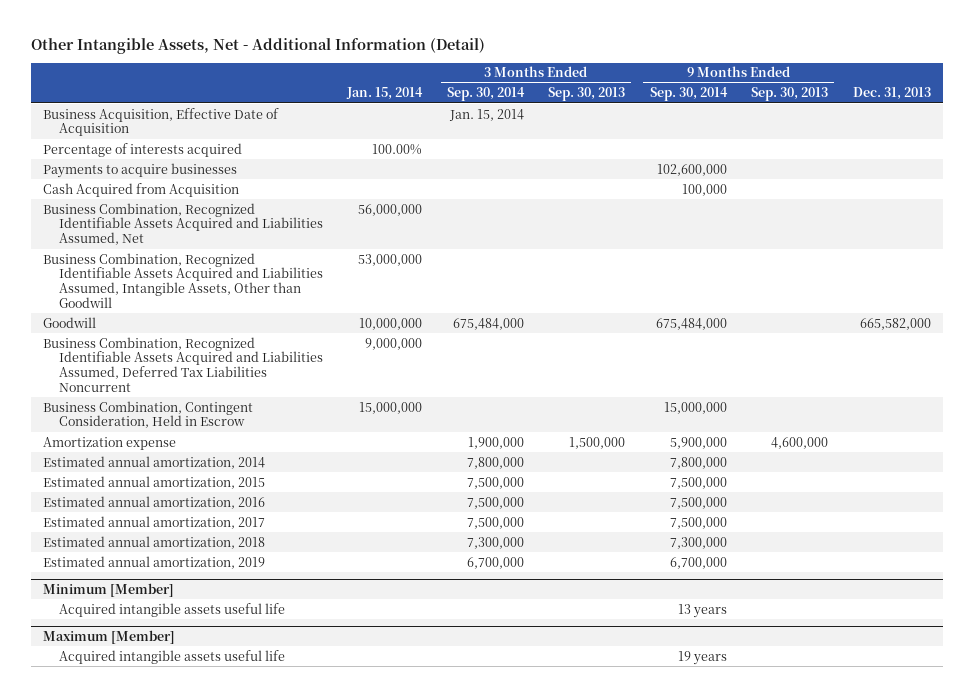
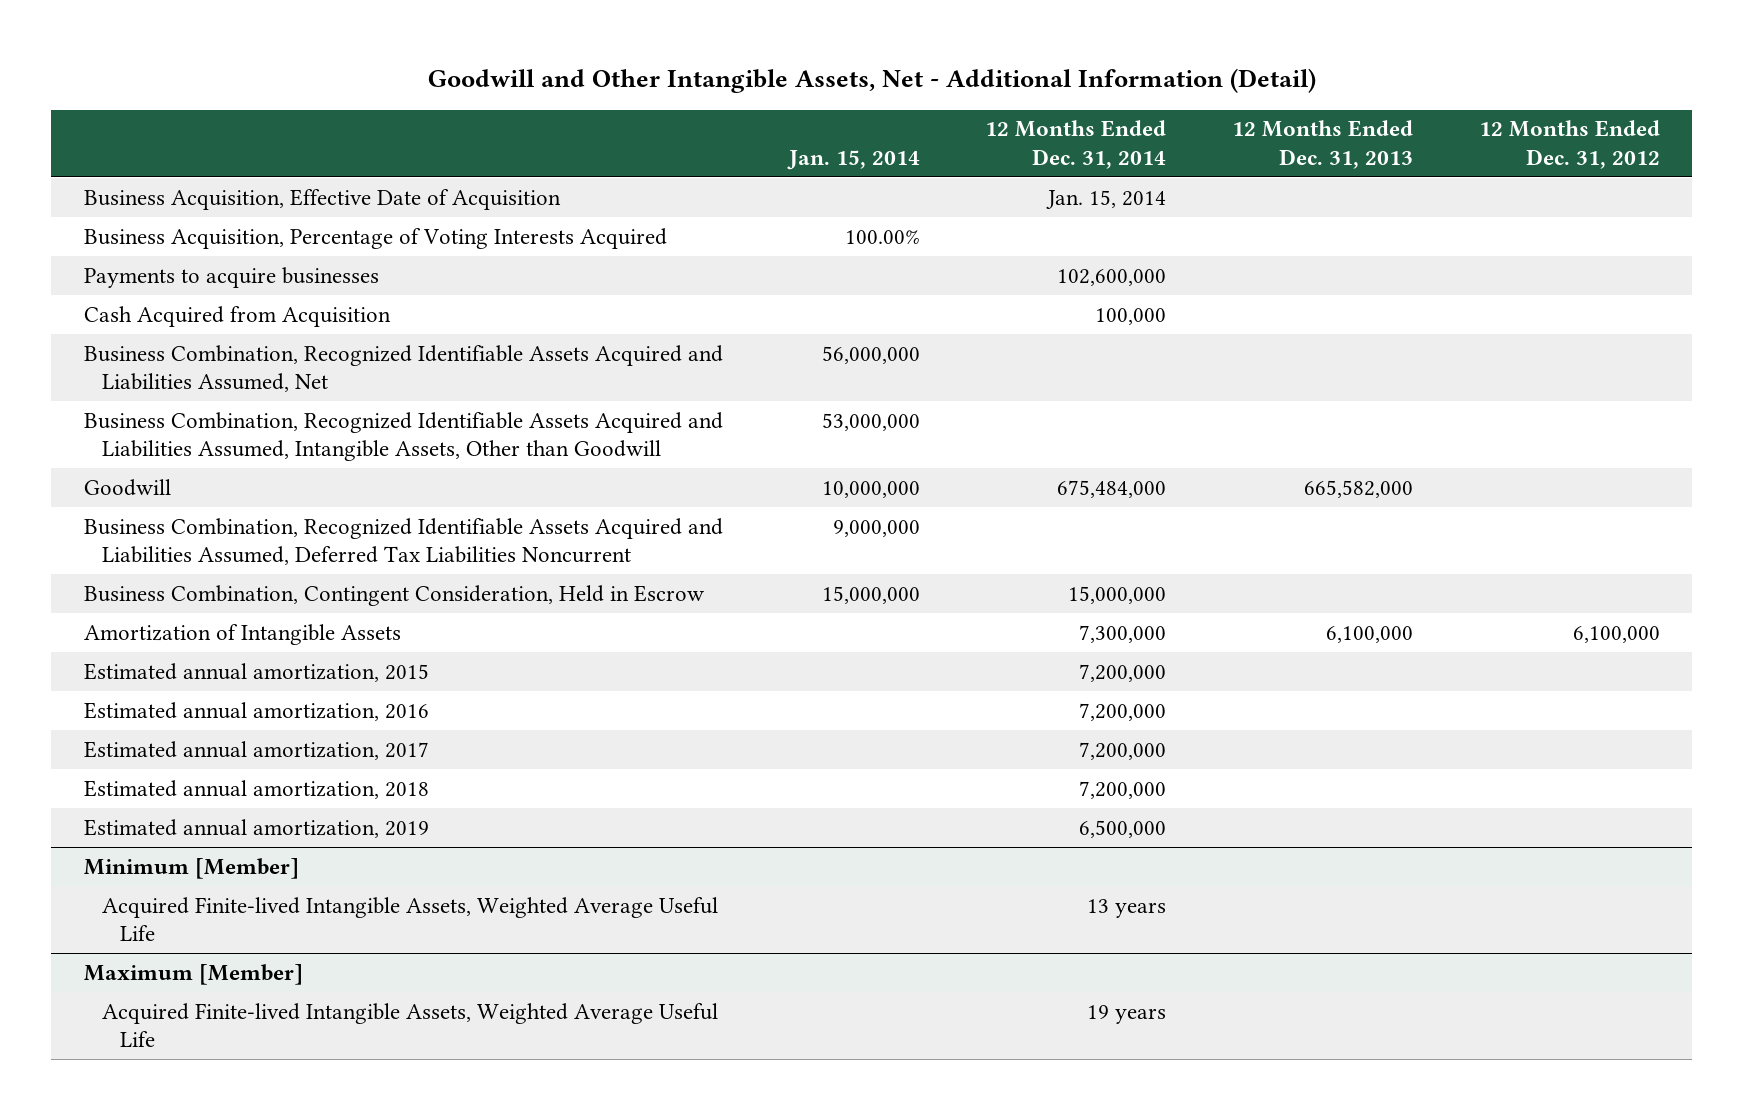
- Other Intangible Assets, Net - Additional Information (Detail)
+ Goodwill and Other Intangible Assets, Net - Additional Information (Detail)
- | Jan. 15, 2014 | 3 Months Ended Sep. 30, 2014 | 3 Months Ended Sep. 30, 2013 | 9 Months Ended Sep. 30, 2014 | 9 Months Ended Sep. 30, 2013 | Dec. 31, 2013
+ | Jan. 15, 2014 | 12 Months Ended Dec. 31, 2014 | 12 Months Ended Dec. 31, 2013 | 12 Months Ended Dec. 31, 2012
- Percentage of interests acquired | 100.00% | | | | |
+ Business Acquisition, Percentage of Voting Interests Acquired | 100.00% | | |
- Amortization expense | | 1,900,000 | 1,500,000 | 5,900,000 | 4,600,000 |
- Estimated annual amortization, 2014 | | 7,800,000 | | 7,800,000 | |
+ Amortization of Intangible Assets | | 7,300,000 | 6,100,000 | 6,100,000
@ Minimum [Member]
- Acquired intangible assets useful life | | | | 13 years | |
+ Acquired Finite-lived Intangible Assets, Weighted Average Useful Life | | 13 years | |
@ Maximum [Member]
- Acquired intangible assets useful life | | | | 19 years | |
+ Acquired Finite-lived Intangible Assets, Weighted Average Useful Life | | 19 years | |

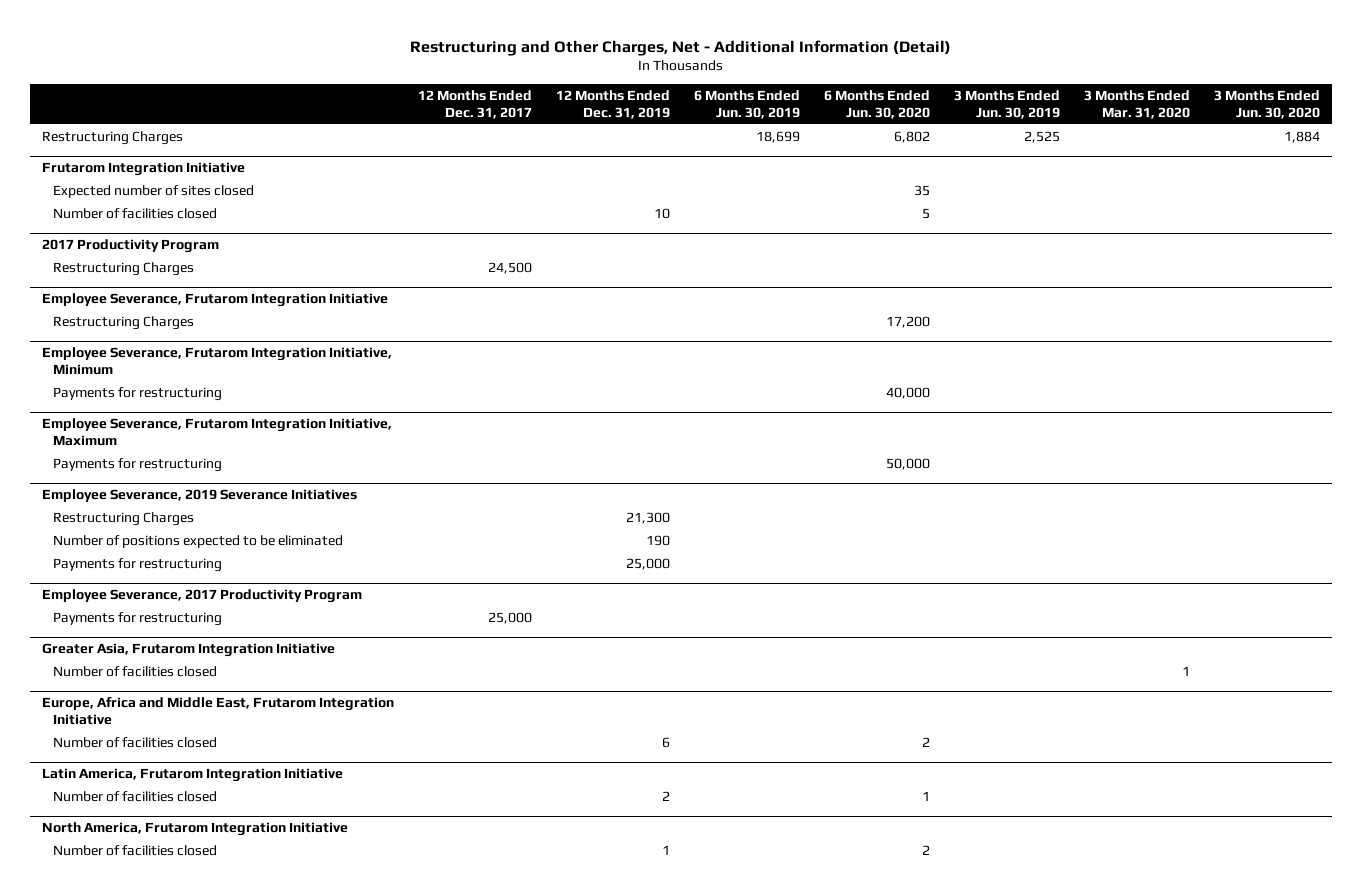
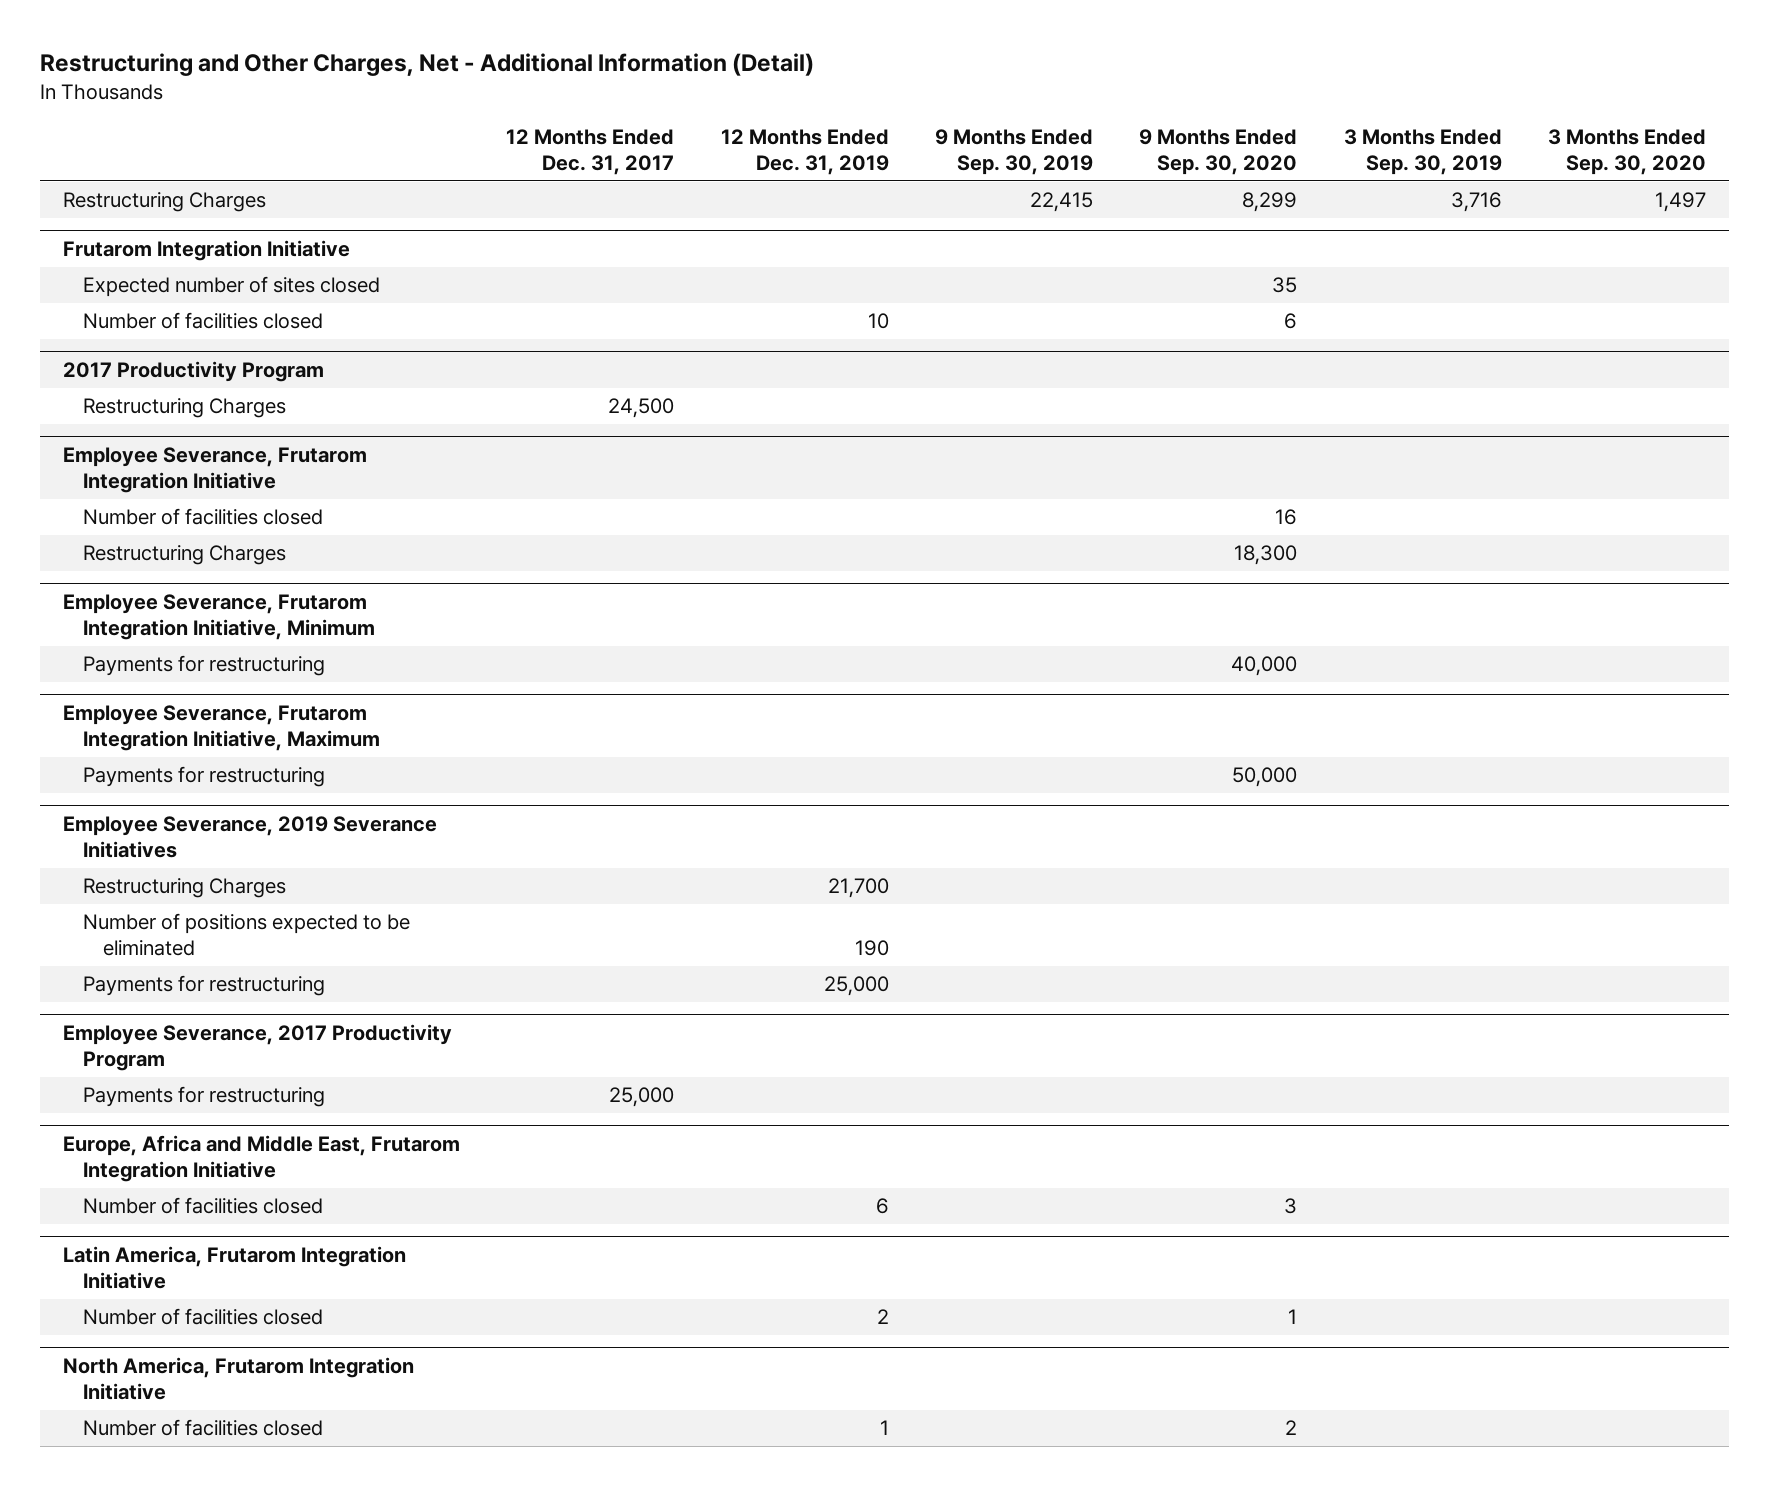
- | 12 Months Ended Dec. 31, 2017 | 12 Months Ended Dec. 31, 2019 | 6 Months Ended Jun. 30, 2019 | 6 Months Ended Jun. 30, 2020 | 3 Months Ended Jun. 30, 2019 | 3 Months Ended Mar. 31, 2020 | 3 Months Ended Jun. 30, 2020
+ | 12 Months Ended Dec. 31, 2017 | 12 Months Ended Dec. 31, 2019 | 9 Months Ended Sep. 30, 2019 | 9 Months Ended Sep. 30, 2020 | 3 Months Ended Sep. 30, 2019 | 3 Months Ended Sep. 30, 2020
@ Employee Severance, Frutarom Integration Initiative
+ Number of facilities closed | | | | 16 | |
@ Employee Severance, 2019 Severance Initiatives
- Restructuring Charges | | 21,300 | | | | |
+ Restructuring Charges | | 21,700 | | | |
- Greater Asia, Frutarom Integration Initiative
- Number of facilities closed | | | | | | 1 |

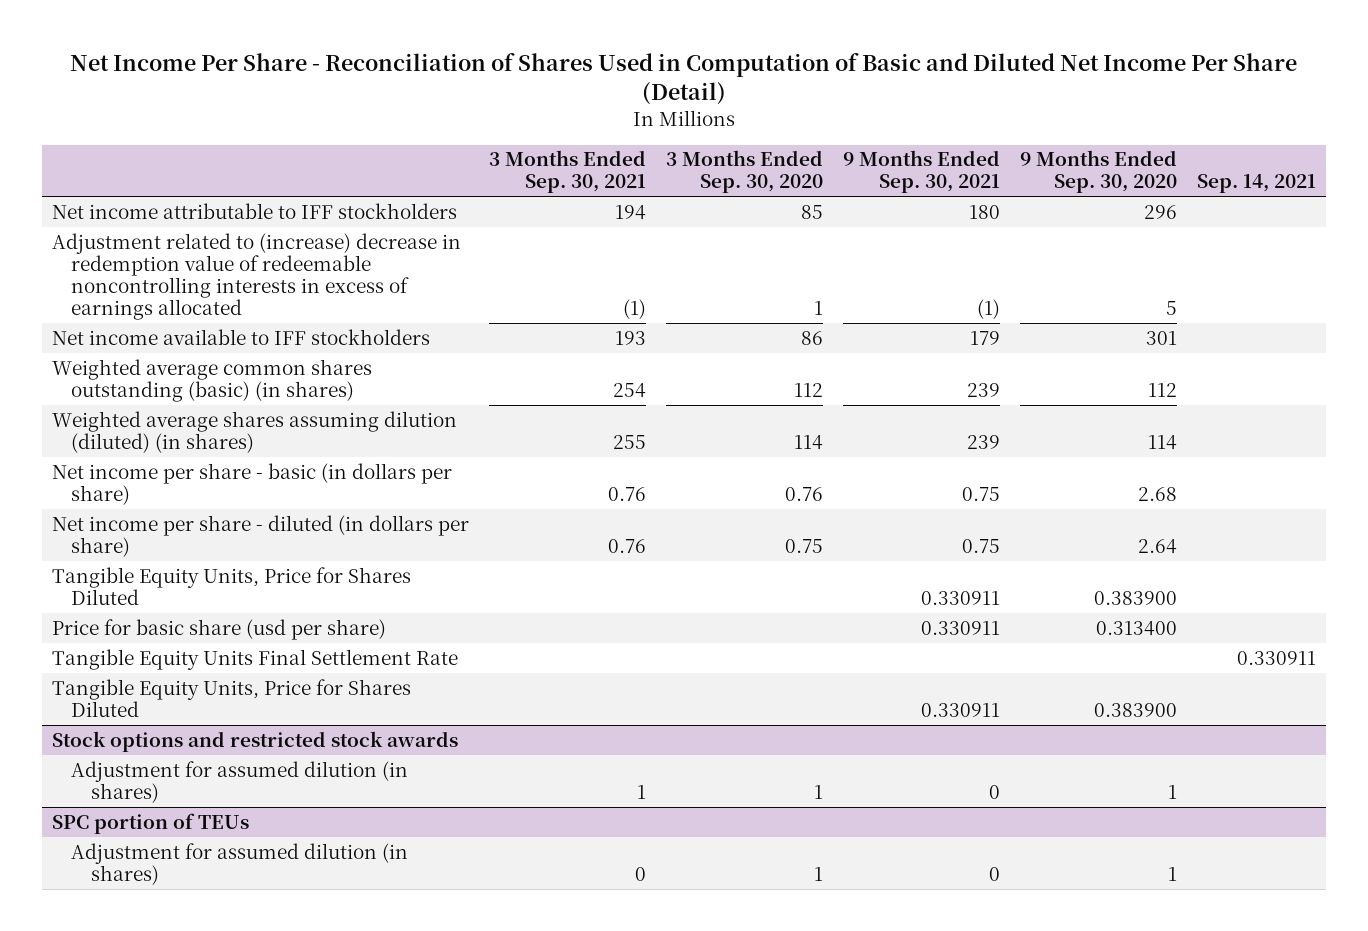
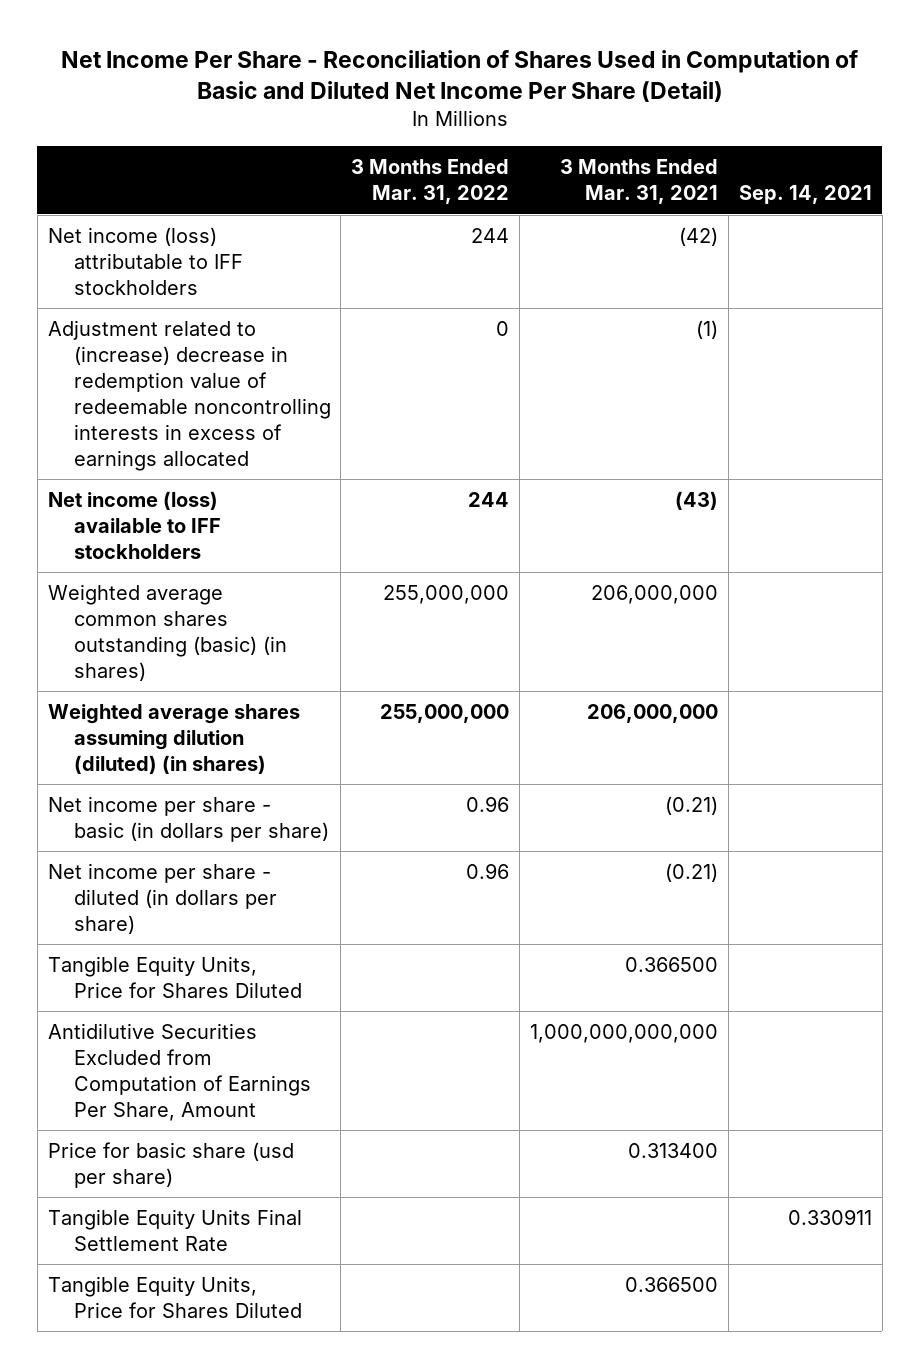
- | 3 Months Ended Sep. 30, 2021 | 3 Months Ended Sep. 30, 2020 | 9 Months Ended Sep. 30, 2021 | 9 Months Ended Sep. 30, 2020 | Sep. 14, 2021
+ | 3 Months Ended Mar. 31, 2022 | 3 Months Ended Mar. 31, 2021 | Sep. 14, 2021
- Net income attributable to IFF stockholders | 194 | 85 | 180 | 296 |
+ Net income (loss) attributable to IFF stockholders | 244 | (42) |
- Net income available to IFF stockholders | 193 | 86 | 179 | 301 |
+ Net income (loss) available to IFF stockholders | 244 | (43) |
+ Antidilutive Securities Excluded from Computation of Earnings Per Share, Amount | | 1,000,000,000,000 |
- Stock options and restricted stock awards
- Adjustment for assumed dilution (in shares) | 1 | 1 | 0 | 1 |
- SPC portion of TEUs
- Adjustment for assumed dilution (in shares) | 0 | 1 | 0 | 1 |

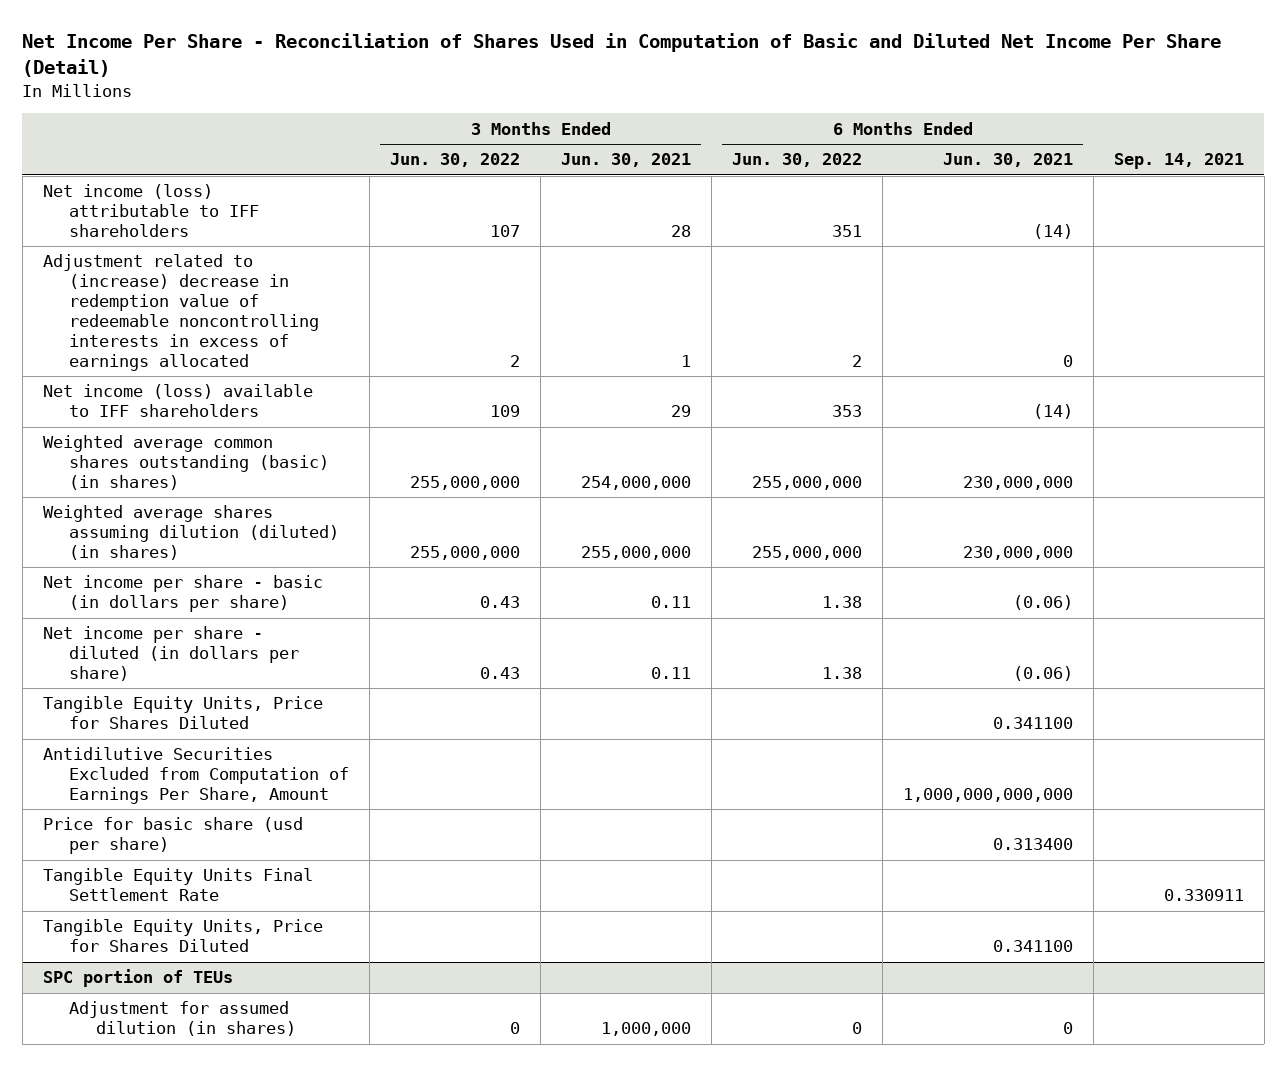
- | 3 Months Ended Mar. 31, 2022 | 3 Months Ended Mar. 31, 2021 | Sep. 14, 2021
+ | 3 Months Ended Jun. 30, 2022 | 3 Months Ended Jun. 30, 2021 | 6 Months Ended Jun. 30, 2022 | 6 Months Ended Jun. 30, 2021 | Sep. 14, 2021
- Net income (loss) attributable to IFF stockholders | 244 | (42) |
+ Net income (loss) attributable to IFF shareholders | 107 | 28 | 351 | (14) |
- Net income (loss) available to IFF stockholders | 244 | (43) |
+ Net income (loss) available to IFF shareholders | 109 | 29 | 353 | (14) |
+ SPC portion of TEUs
+ Adjustment for assumed dilution (in shares) | 0 | 1,000,000 | 0 | 0 |

